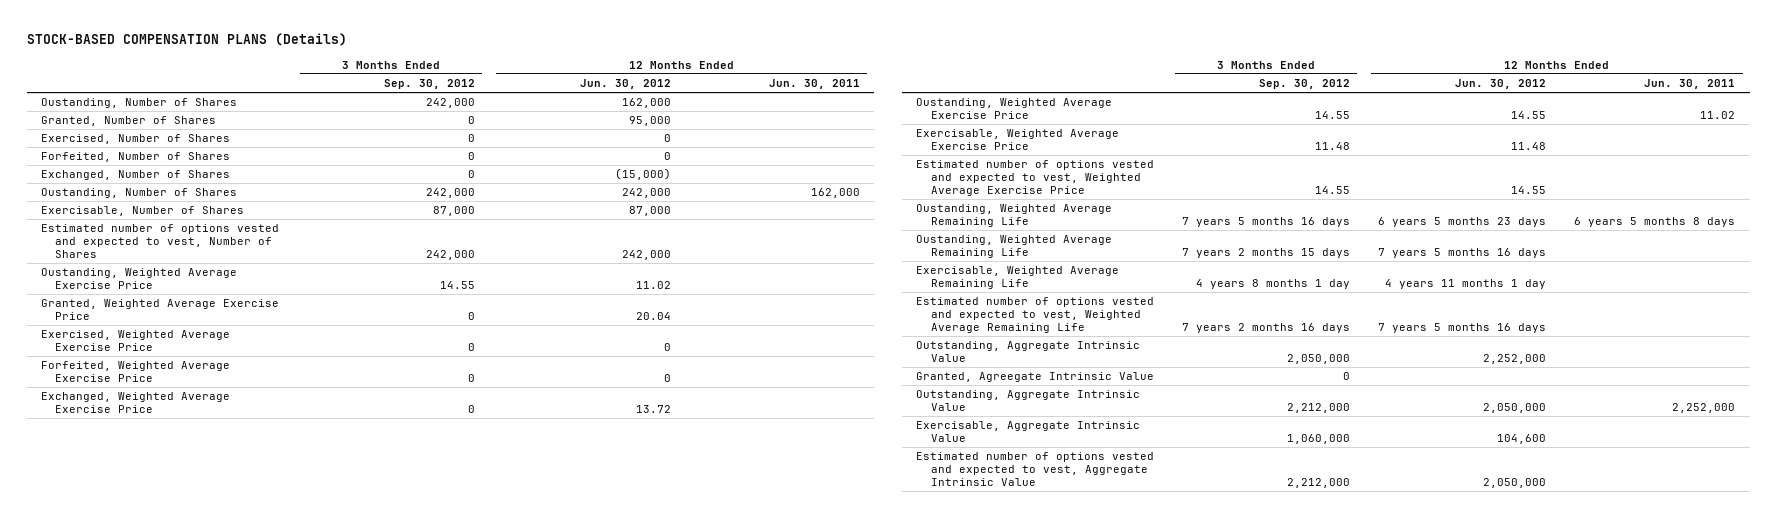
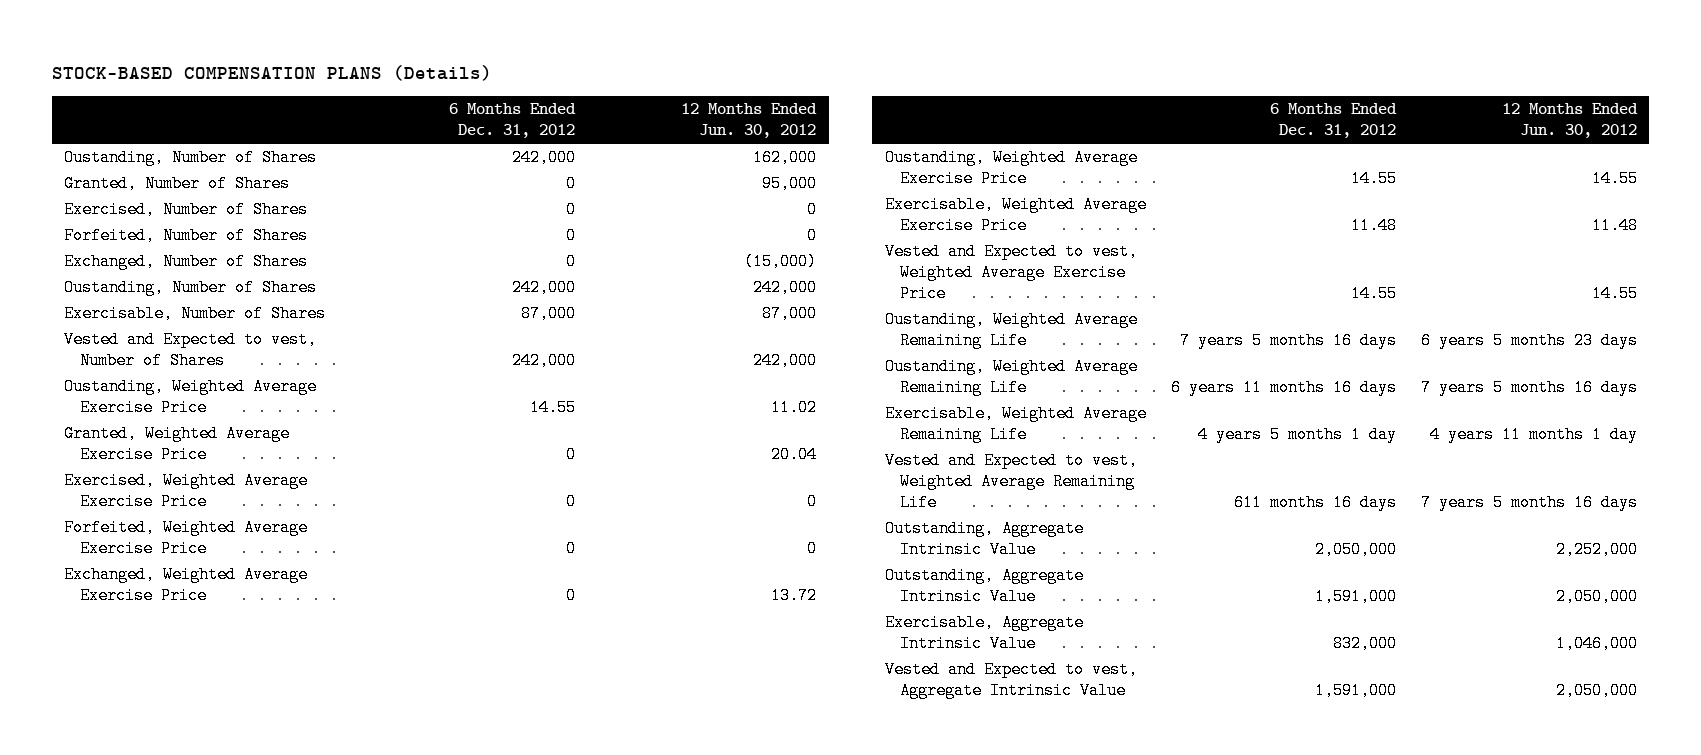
- | 3 Months Ended Sep. 30, 2012 | 12 Months Ended Jun. 30, 2012 | 12 Months Ended Jun. 30, 2011
+ | 6 Months Ended Dec. 31, 2012 | 12 Months Ended Jun. 30, 2012
- Estimated number of options vested and expected to vest, Number of Shares | 242,000 | 242,000 |
+ Vested and Expected to vest, Number of Shares | 242,000 | 242,000
- Estimated number of options vested and expected to vest, Weighted Average Exercise Price | 14.55 | 14.55 |
+ Vested and Expected to vest, Weighted Average Exercise Price | 14.55 | 14.55
- Estimated number of options vested and expected to vest, Weighted Average Remaining Life | 7 years 2 months 16 days | 7 years 5 months 16 days |
+ Vested and Expected to vest, Weighted Average Remaining Life | 611 months 16 days | 7 years 5 months 16 days
- Granted, Agreegate Intrinsic Value | 0 | |
- Exercisable, Aggregate Intrinsic Value | 1,060,000 | 104,600 |
- Estimated number of options vested and expected to vest, Aggregate Intrinsic Value | 2,212,000 | 2,050,000 |
+ Exercisable, Aggregate Intrinsic Value | 832,000 | 1,046,000
+ Vested and Expected to vest, Aggregate Intrinsic Value | 1,591,000 | 2,050,000

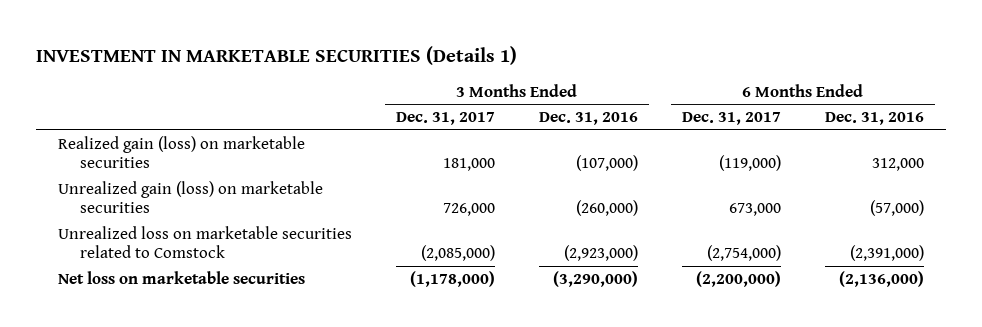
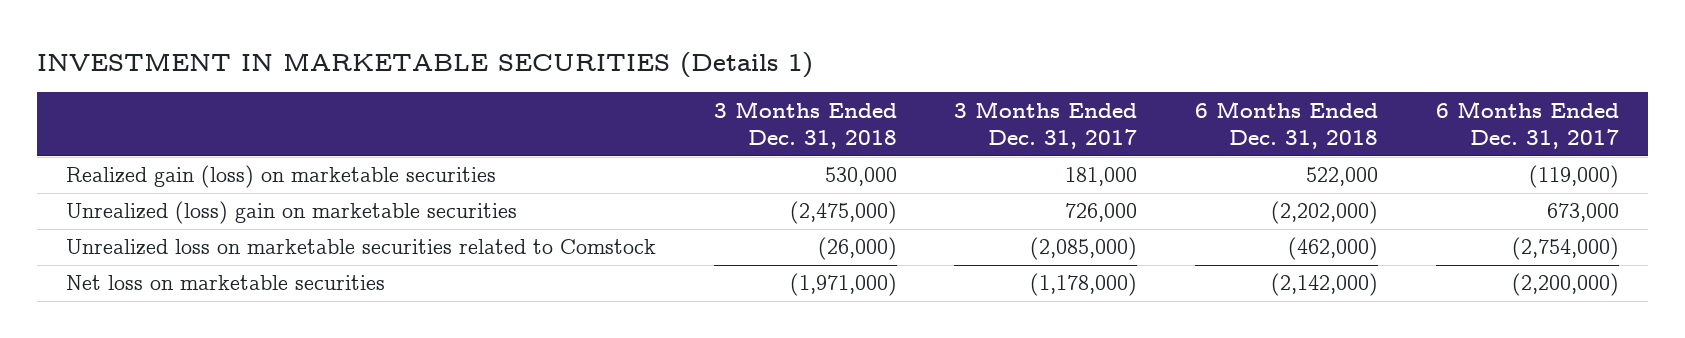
- | 3 Months Ended Dec. 31, 2017 | 3 Months Ended Dec. 31, 2016 | 6 Months Ended Dec. 31, 2017 | 6 Months Ended Dec. 31, 2016
+ | 3 Months Ended Dec. 31, 2018 | 3 Months Ended Dec. 31, 2017 | 6 Months Ended Dec. 31, 2018 | 6 Months Ended Dec. 31, 2017
- Unrealized gain (loss) on marketable securities | 726,000 | (260,000) | 673,000 | (57,000)
+ Unrealized (loss) gain on marketable securities | (2,475,000) | 726,000 | (2,202,000) | 673,000

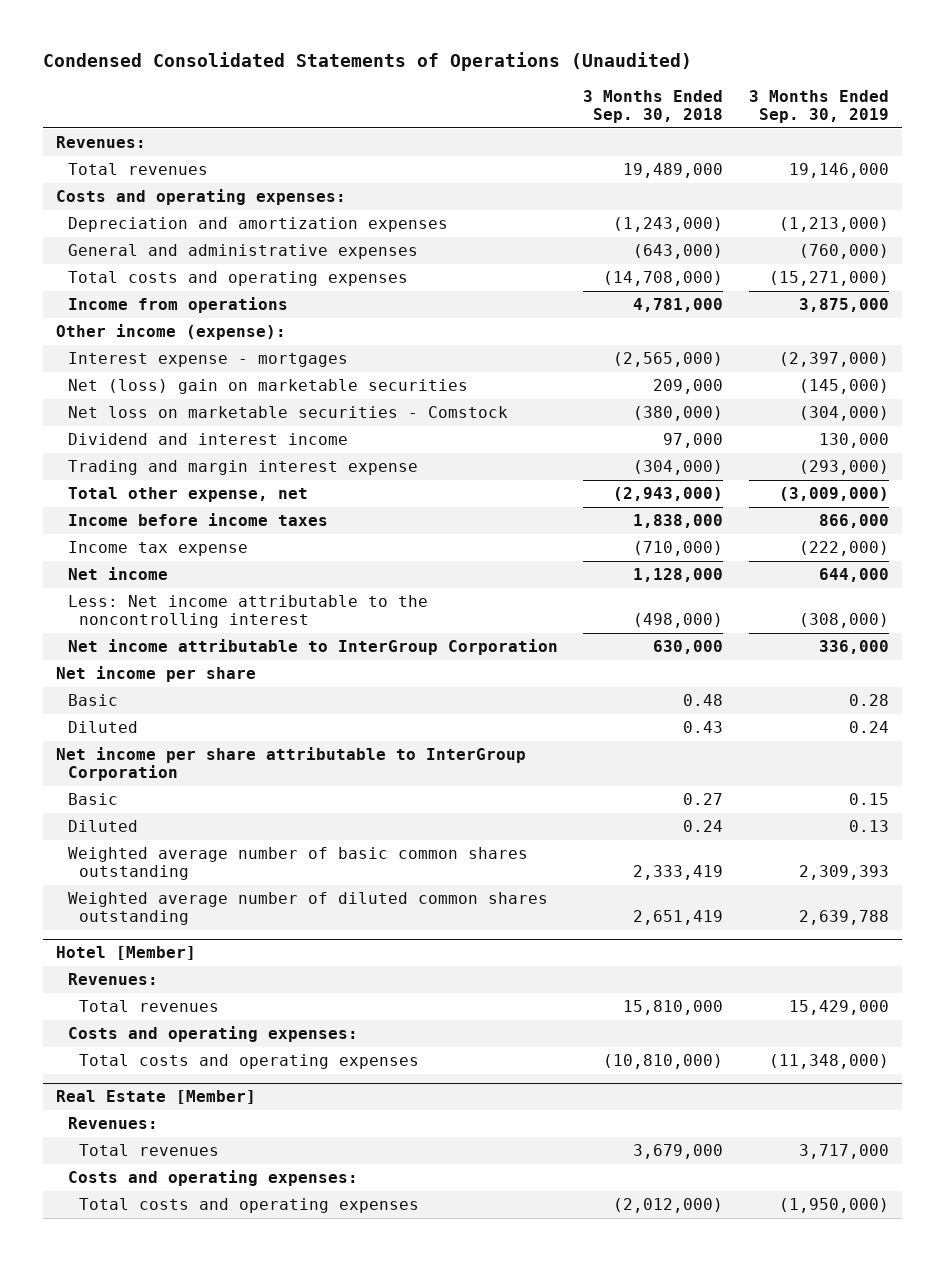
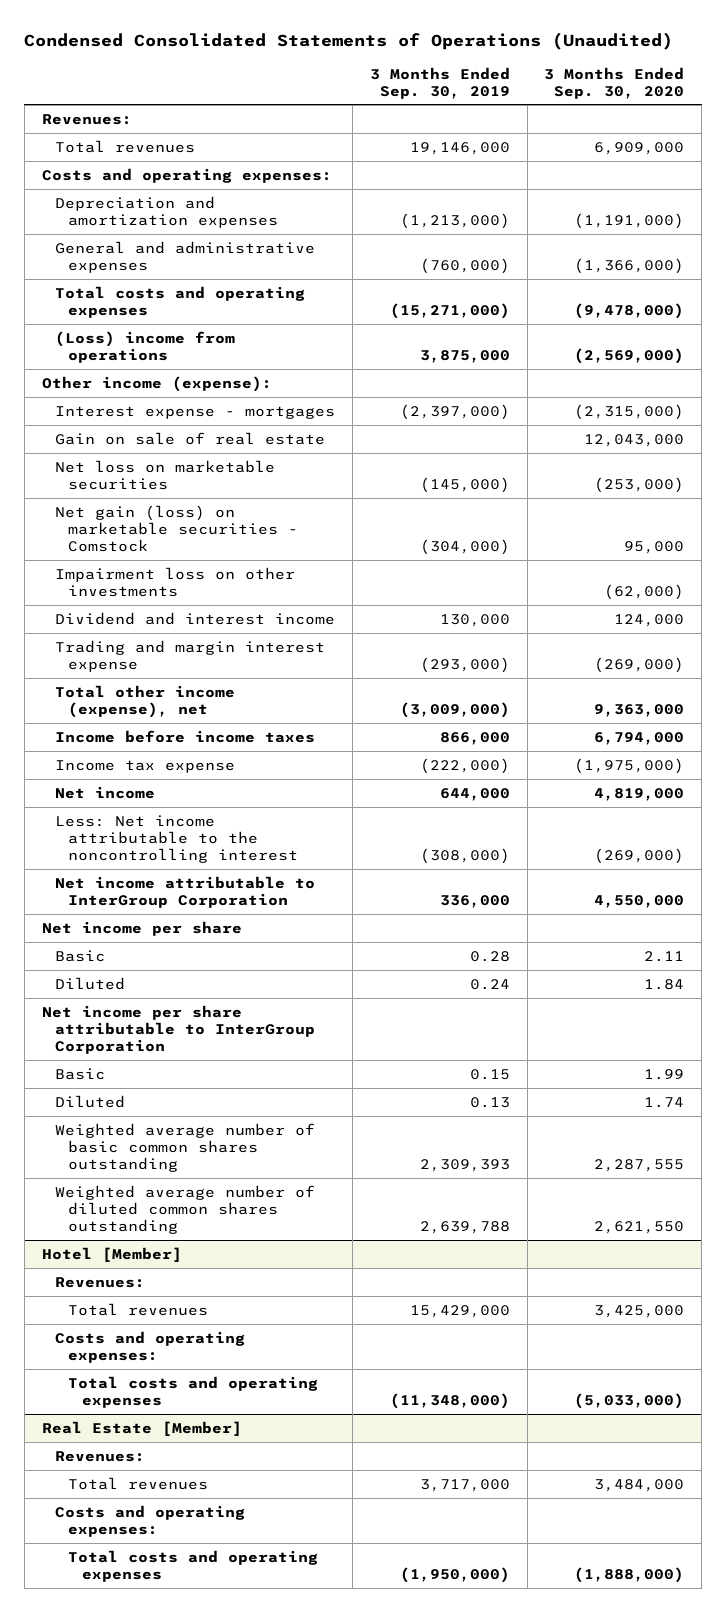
- | 3 Months Ended Sep. 30, 2018 | 3 Months Ended Sep. 30, 2019
+ | 3 Months Ended Sep. 30, 2019 | 3 Months Ended Sep. 30, 2020
- Income from operations | 4,781,000 | 3,875,000
+ (Loss) income from operations | 3,875,000 | (2,569,000)
- Net (loss) gain on marketable securities | 209,000 | (145,000)
- Net loss on marketable securities - Comstock | (380,000) | (304,000)
+ Gain on sale of real estate | | 12,043,000
+ Net loss on marketable securities | (145,000) | (253,000)
+ Net gain (loss) on marketable securities - Comstock | (304,000) | 95,000
+ Impairment loss on other investments | | (62,000)
- Total other expense, net | (2,943,000) | (3,009,000)
+ Total other income (expense), net | (3,009,000) | 9,363,000

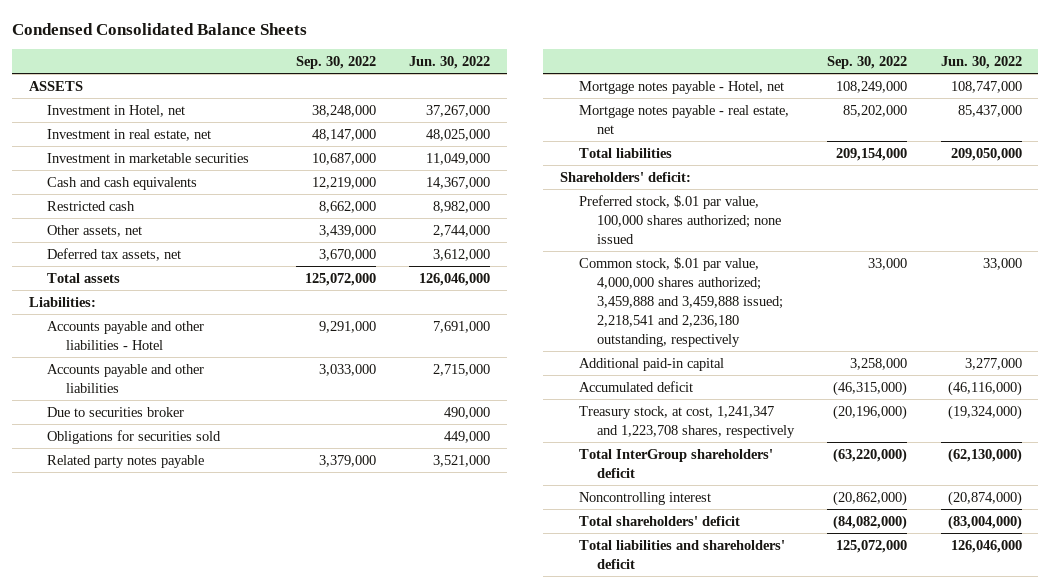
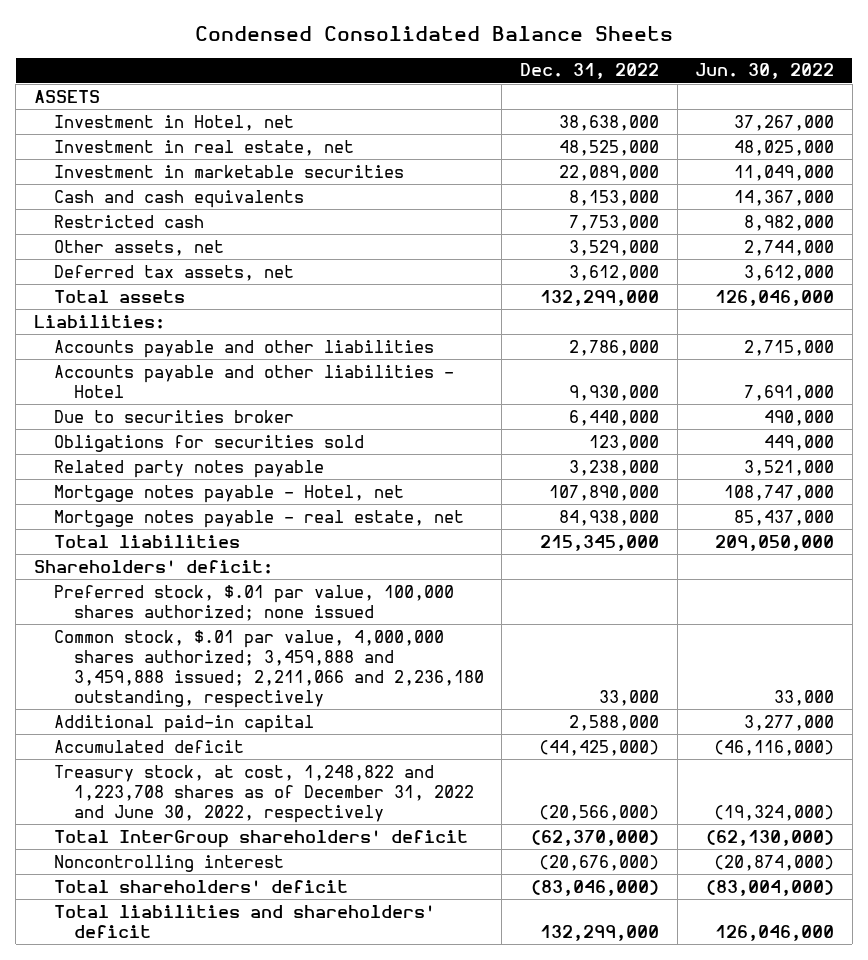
- | Sep. 30, 2022 | Jun. 30, 2022
+ | Dec. 31, 2022 | Jun. 30, 2022
moved down: Accounts payable and other liabilities - Hotel | 9,930,000 | 7,691,000
- Common stock, $.01 par value, 4,000,000 shares authorized; 3,459,888 and 3,459,888 issued; 2,218,541 and 2,236,180 outstanding, respectively | 33,000 | 33,000
+ Common stock, $.01 par value, 4,000,000 shares authorized; 3,459,888 and 3,459,888 issued; 2,211,066 and 2,236,180 outstanding, respectively | 33,000 | 33,000
- Treasury stock, at cost, 1,241,347 and 1,223,708 shares, respectively | (20,196,000) | (19,324,000)
+ Treasury stock, at cost, 1,248,822 and 1,223,708 shares as of December 31, 2022 and June 30, 2022, respectively | (20,566,000) | (19,324,000)

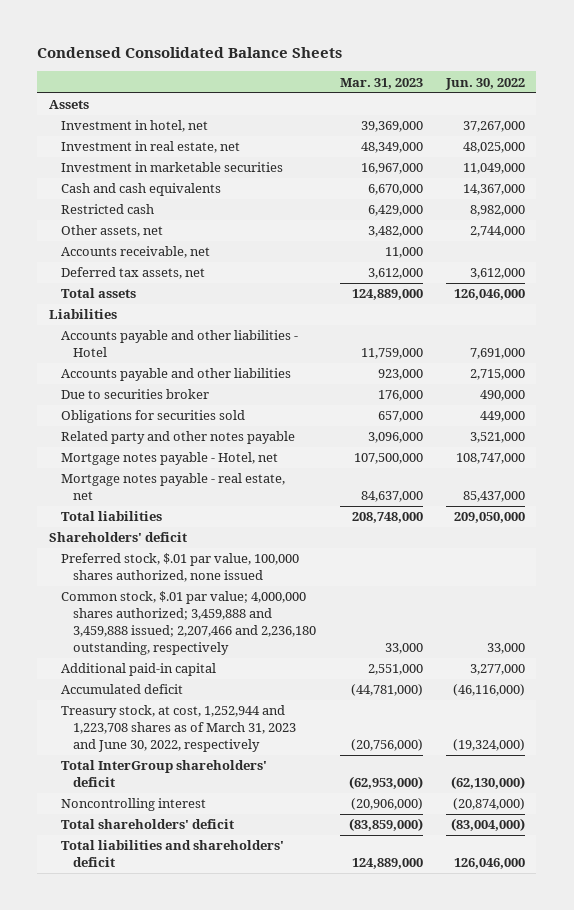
- | Dec. 31, 2022 | Jun. 30, 2022
+ | Mar. 31, 2023 | Jun. 30, 2022
- ASSETS
- Investment in Hotel, net | 38,638,000 | 37,267,000
+ Assets
+ Investment in hotel, net | 39,369,000 | 37,267,000
+ Accounts receivable, net | 11,000 |
- Liabilities:
+ Liabilities
moved down: Accounts payable and other liabilities | 923,000 | 2,715,000
- Related party notes payable | 3,238,000 | 3,521,000
+ Related party and other notes payable | 3,096,000 | 3,521,000
- Shareholders' deficit:
- Preferred stock, $.01 par value, 100,000 shares authorized; none issued
- Common stock, $.01 par value, 4,000,000 shares authorized; 3,459,888 and 3,459,888 issued; 2,211,066 and 2,236,180 outstanding, respectively | 33,000 | 33,000
+ Shareholders' deficit
+ Preferred stock, $.01 par value, 100,000 shares authorized, none issued
+ Common stock, $.01 par value; 4,000,000 shares authorized; 3,459,888 and 3,459,888 issued; 2,207,466 and 2,236,180 outstanding, respectively | 33,000 | 33,000
- Treasury stock, at cost, 1,248,822 and 1,223,708 shares as of December 31, 2022 and June 30, 2022, respectively | (20,566,000) | (19,324,000)
+ Treasury stock, at cost, 1,252,944 and 1,223,708 shares as of March 31, 2023 and June 30, 2022, respectively | (20,756,000) | (19,324,000)

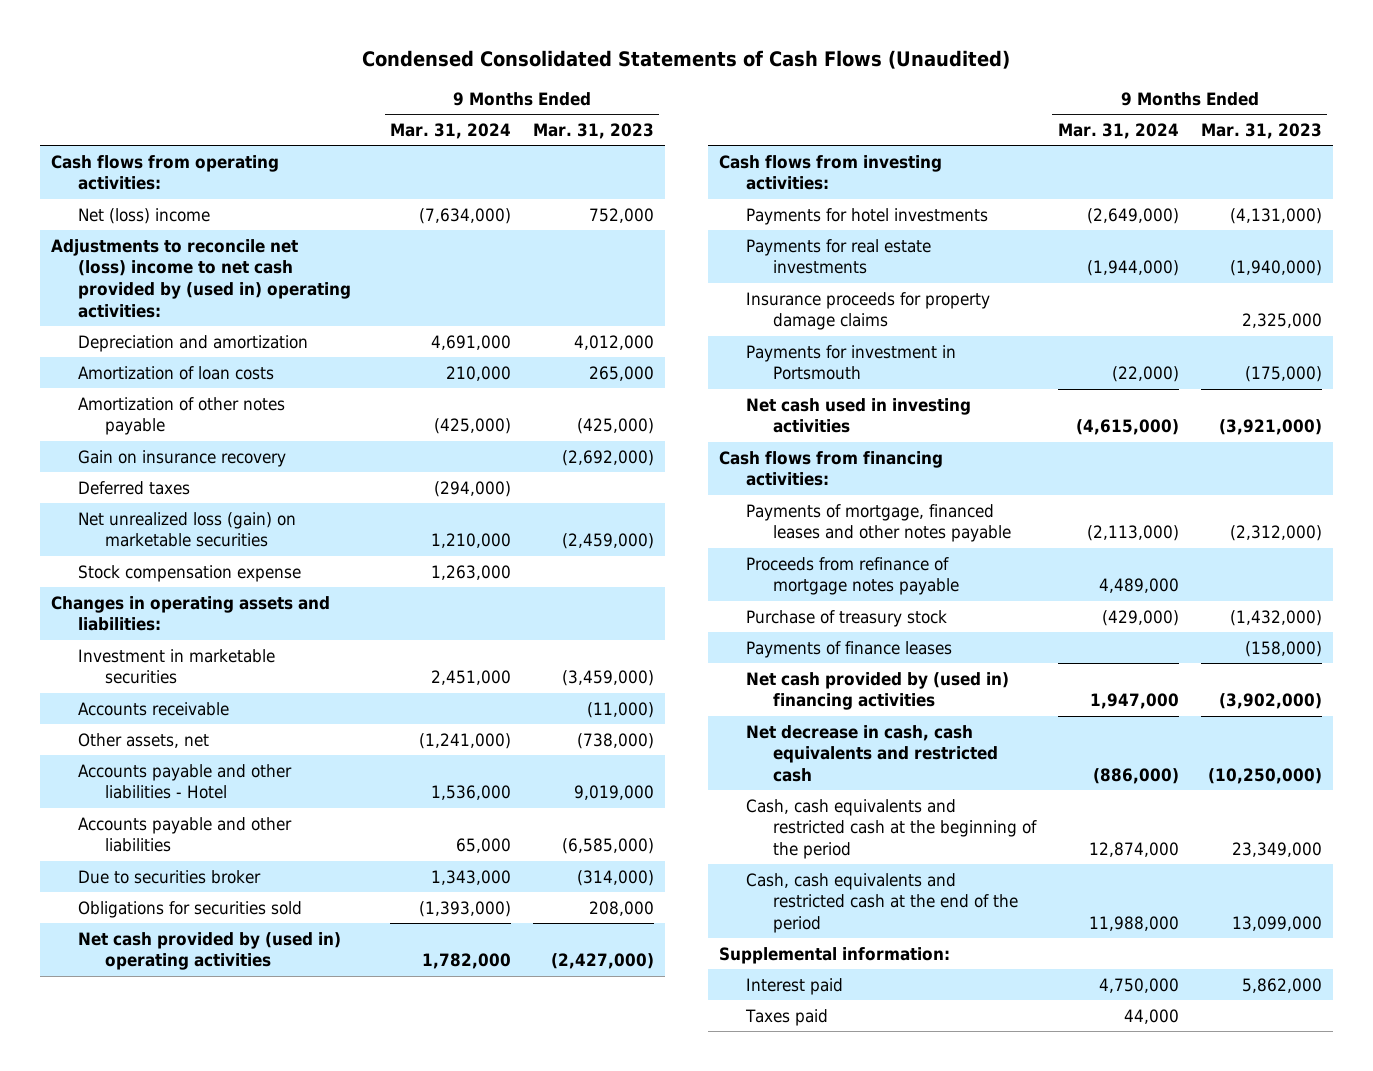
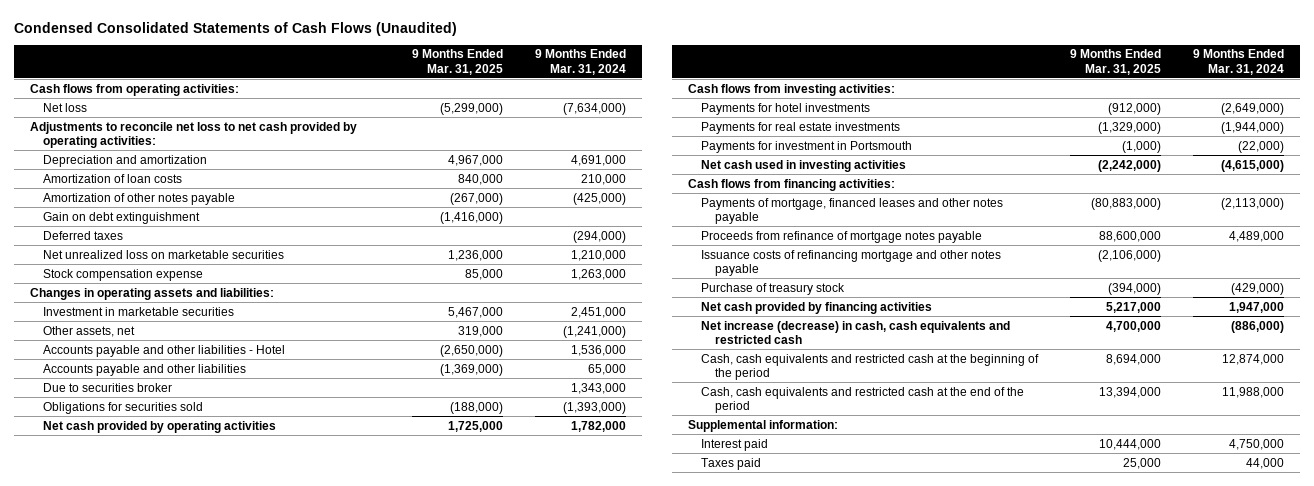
- | 9 Months Ended Mar. 31, 2024 | 9 Months Ended Mar. 31, 2023
+ | 9 Months Ended Mar. 31, 2025 | 9 Months Ended Mar. 31, 2024
- Net (loss) income | (7,634,000) | 752,000
- Adjustments to reconcile net (loss) income to net cash provided by (used in) operating activities:
+ Net loss | (5,299,000) | (7,634,000)
+ Adjustments to reconcile net loss to net cash provided by operating activities:
- Gain on insurance recovery | | (2,692,000)
+ Gain on debt extinguishment | (1,416,000) |
- Net unrealized loss (gain) on marketable securities | 1,210,000 | (2,459,000)
+ Net unrealized loss on marketable securities | 1,236,000 | 1,210,000
- Accounts receivable | | (11,000)
- Net cash provided by (used in) operating activities | 1,782,000 | (2,427,000)
+ Net cash provided by operating activities | 1,725,000 | 1,782,000
- Insurance proceeds for property damage claims | | 2,325,000
+ Issuance costs of refinancing mortgage and other notes payable | (2,106,000) |
- Payments of finance leases | | (158,000)
- Net cash provided by (used in) financing activities | 1,947,000 | (3,902,000)
- Net decrease in cash, cash equivalents and restricted cash | (886,000) | (10,250,000)
+ Net cash provided by financing activities | 5,217,000 | 1,947,000
+ Net increase (decrease) in cash, cash equivalents and restricted cash | 4,700,000 | (886,000)

